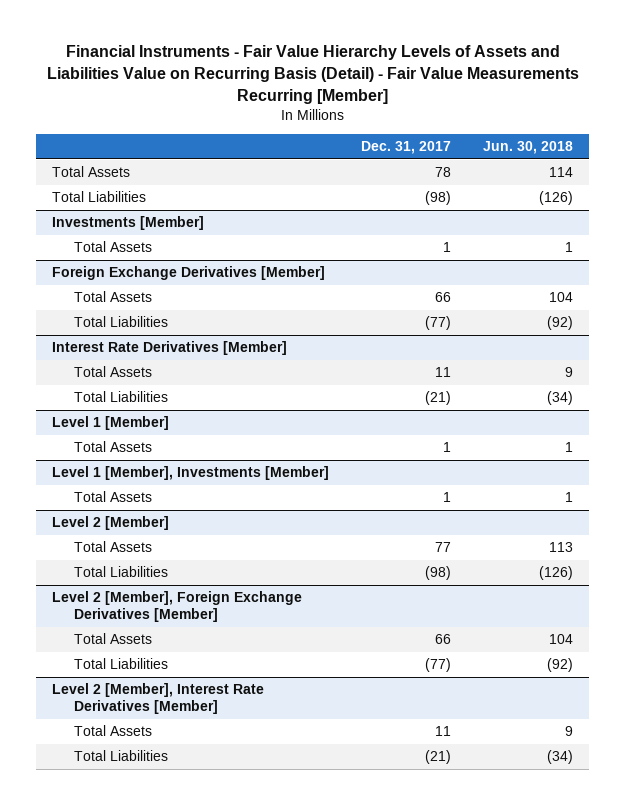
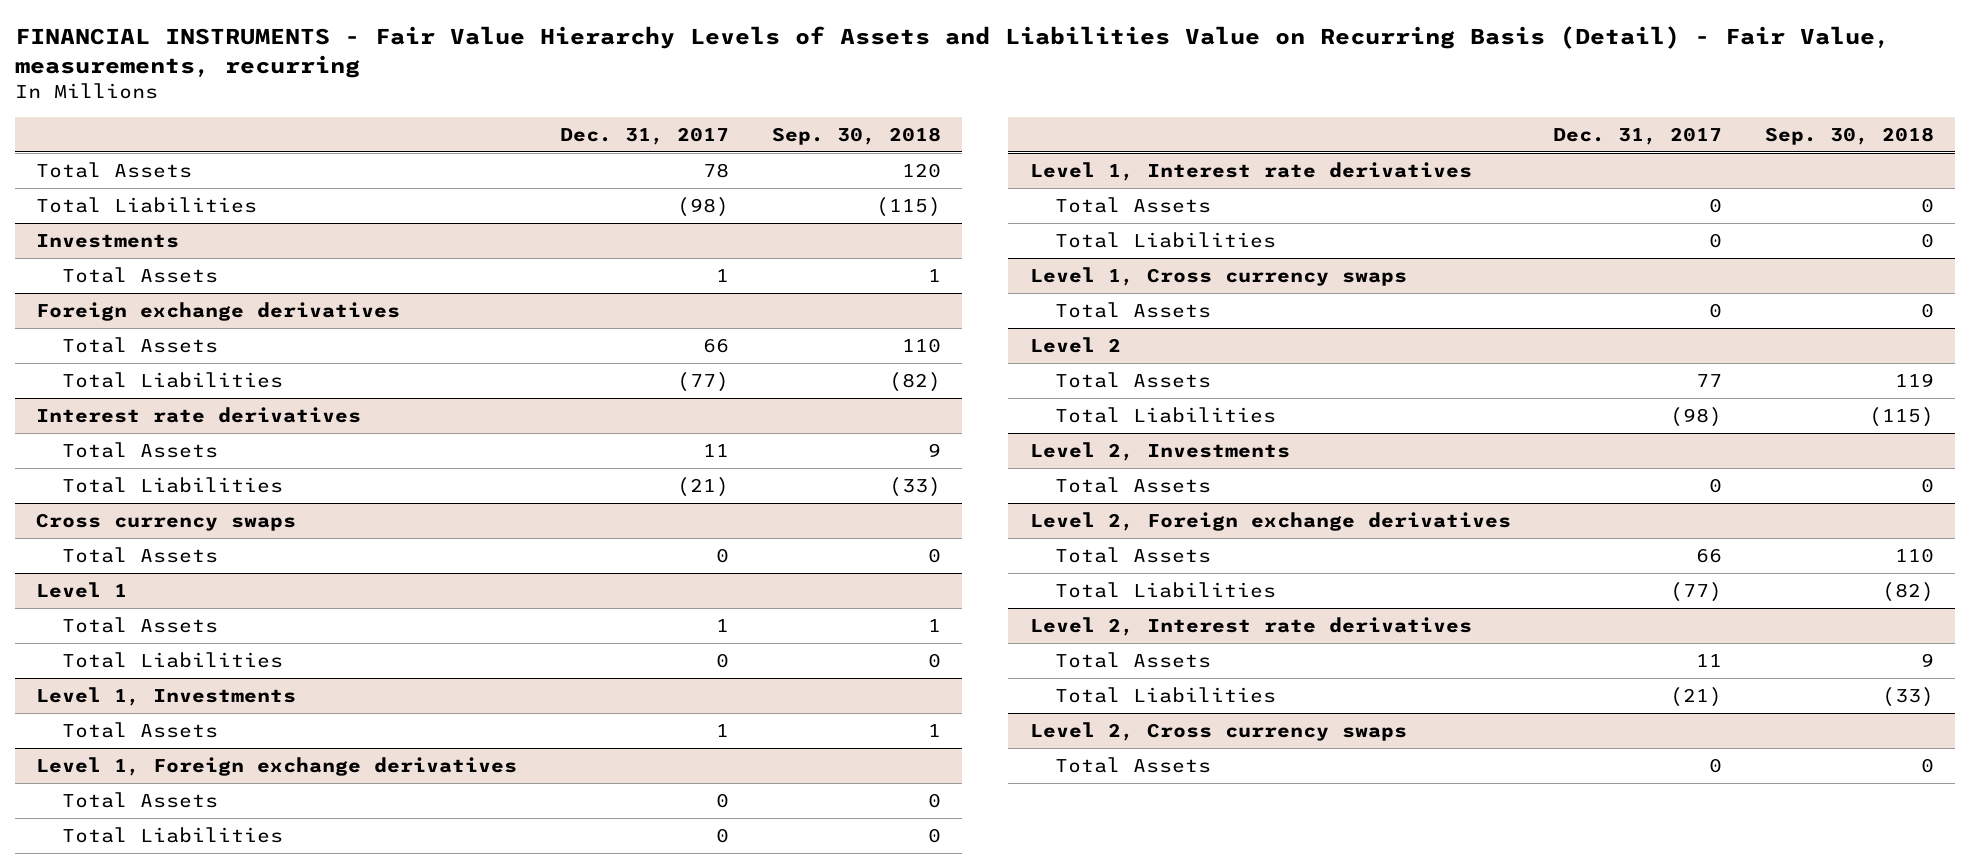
- Financial Instruments - Fair Value Hierarchy Levels of Assets and Liabilities Value on Recurring Basis (Detail) - Fair Value Measurements Recurring [Member]
+ FINANCIAL INSTRUMENTS - Fair Value Hierarchy Levels of Assets and Liabilities Value on Recurring Basis (Detail) - Fair Value, measurements, recurring
- | Dec. 31, 2017 | Jun. 30, 2018
+ | Dec. 31, 2017 | Sep. 30, 2018
- Investments [Member]
+ Investments
- Foreign Exchange Derivatives [Member]
+ Foreign exchange derivatives
- Interest Rate Derivatives [Member]
+ Interest rate derivatives
- Level 1 [Member]
+ Cross currency swaps
+ Total Assets | 0 | 0
+ Level 1
- Level 1 [Member], Investments [Member]
+ Total Liabilities | 0 | 0
+ Level 1, Investments
- Level 2 [Member]
+ Level 1, Foreign exchange derivatives
+ Total Assets | 0 | 0
+ Total Liabilities | 0 | 0
+ Level 1, Interest rate derivatives
+ Total Assets | 0 | 0
+ Total Liabilities | 0 | 0
+ Level 1, Cross currency swaps
+ Total Assets | 0 | 0
+ Level 2
- Level 2 [Member], Foreign Exchange Derivatives [Member]
+ Level 2, Investments
+ Total Assets | 0 | 0
+ Level 2, Foreign exchange derivatives
- Level 2 [Member], Interest Rate Derivatives [Member]
+ Level 2, Interest rate derivatives
+ Level 2, Cross currency swaps
+ Total Assets | 0 | 0

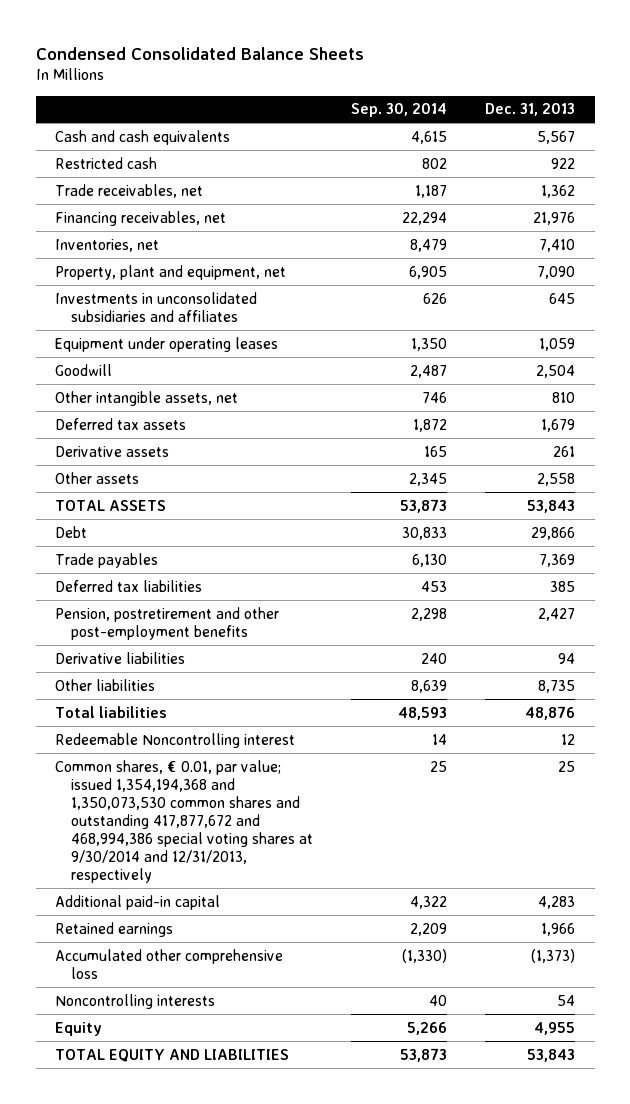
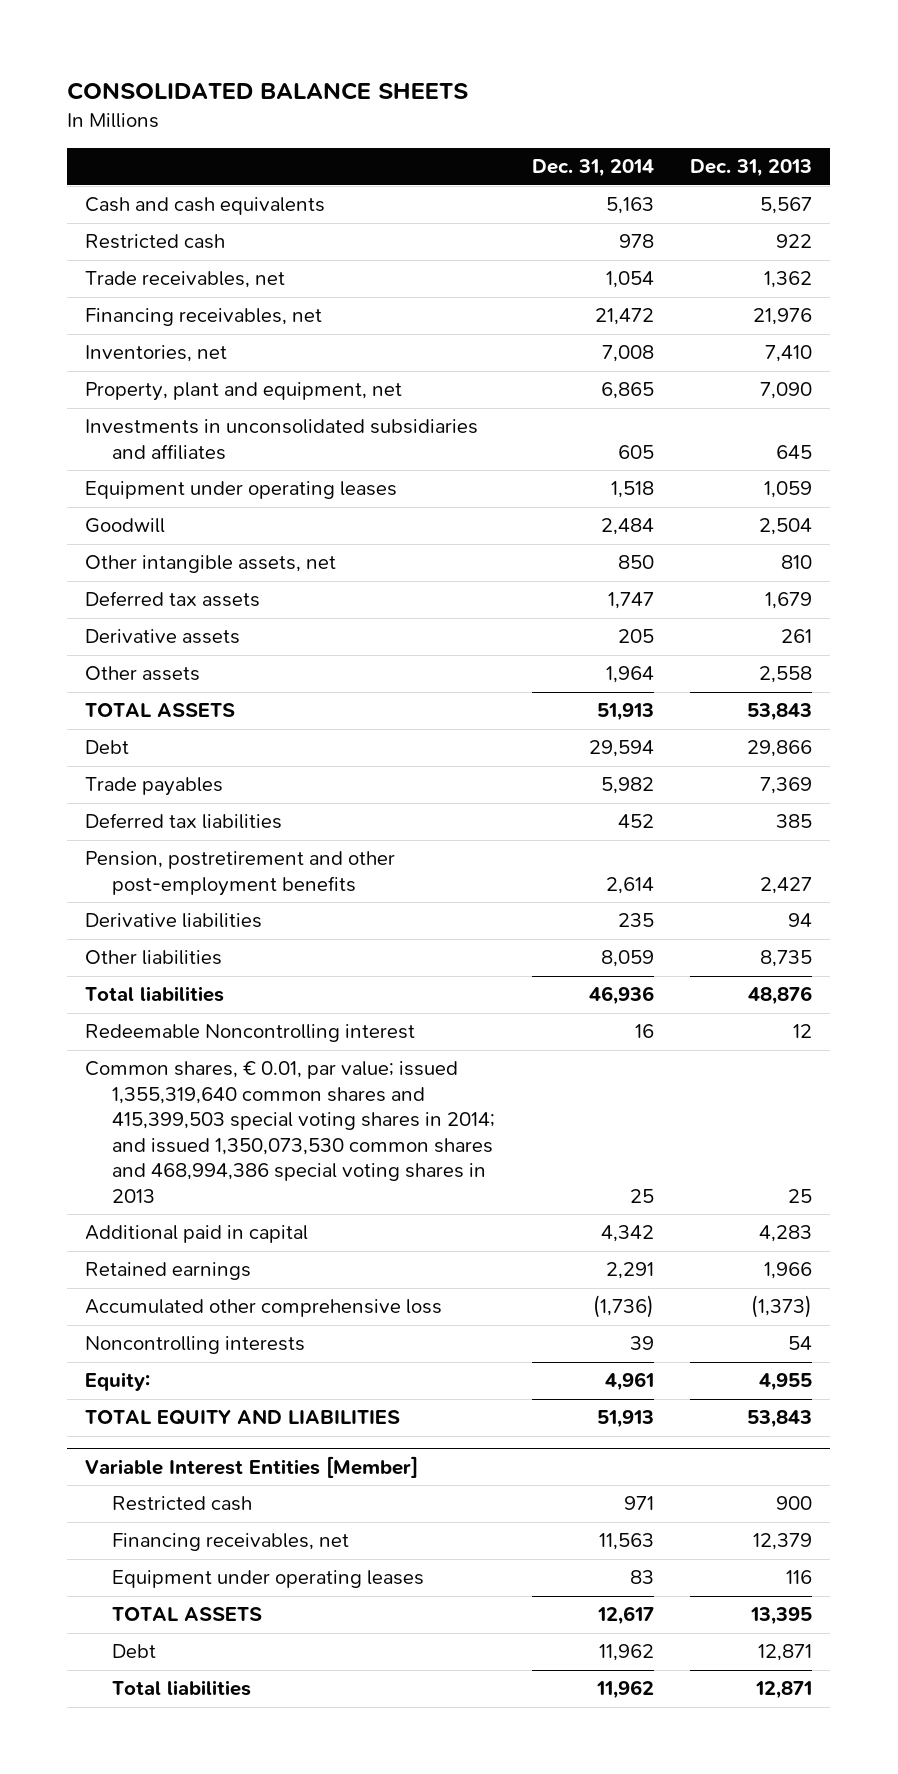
- Condensed Consolidated Balance Sheets
+ CONSOLIDATED BALANCE SHEETS
- | Sep. 30, 2014 | Dec. 31, 2013
+ | Dec. 31, 2014 | Dec. 31, 2013
- Common shares, € 0.01, par value; issued 1,354,194,368 and 1,350,073,530 common shares and outstanding 417,877,672 and 468,994,386 special voting shares at 9/30/2014 and 12/31/2013, respectively | 25 | 25
- Additional paid-in capital | 4,322 | 4,283
+ Common shares, € 0.01, par value; issued 1,355,319,640 common shares and 415,399,503 special voting shares in 2014; and issued 1,350,073,530 common shares and 468,994,386 special voting shares in 2013 | 25 | 25
+ Additional paid in capital | 4,342 | 4,283
- Equity | 5,266 | 4,955
+ Equity: | 4,961 | 4,955
+ Variable Interest Entities [Member]
+ Restricted cash | 971 | 900
+ Financing receivables, net | 11,563 | 12,379
+ Equipment under operating leases | 83 | 116
+ TOTAL ASSETS | 12,617 | 13,395
+ Debt | 11,962 | 12,871
+ Total liabilities | 11,962 | 12,871

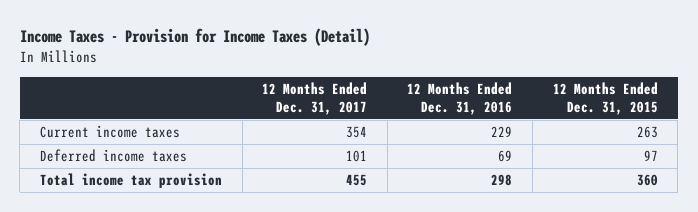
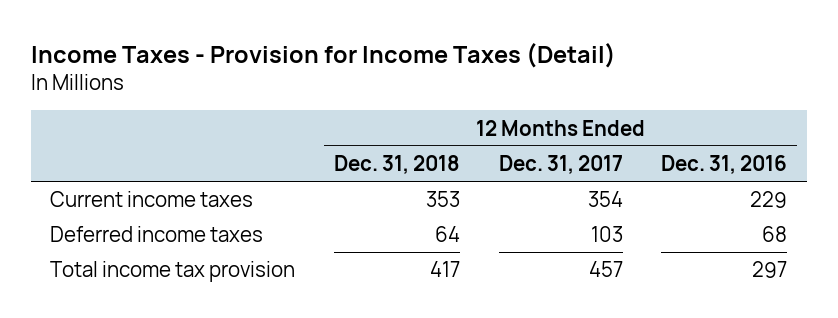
- | 12 Months Ended Dec. 31, 2017 | 12 Months Ended Dec. 31, 2016 | 12 Months Ended Dec. 31, 2015
+ | 12 Months Ended Dec. 31, 2018 | 12 Months Ended Dec. 31, 2017 | 12 Months Ended Dec. 31, 2016
- Deferred income taxes | 101 | 69 | 97
- Total income tax provision | 455 | 298 | 360
+ Deferred income taxes | 64 | 103 | 68
+ Total income tax provision | 417 | 457 | 297

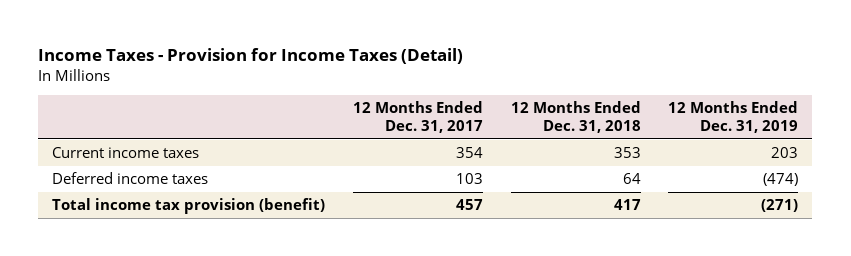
- | 12 Months Ended Dec. 31, 2018 | 12 Months Ended Dec. 31, 2017 | 12 Months Ended Dec. 31, 2016
+ | 12 Months Ended Dec. 31, 2017 | 12 Months Ended Dec. 31, 2018 | 12 Months Ended Dec. 31, 2019
- Total income tax provision | 417 | 457 | 297
+ Total income tax provision (benefit) | 457 | 417 | (271)

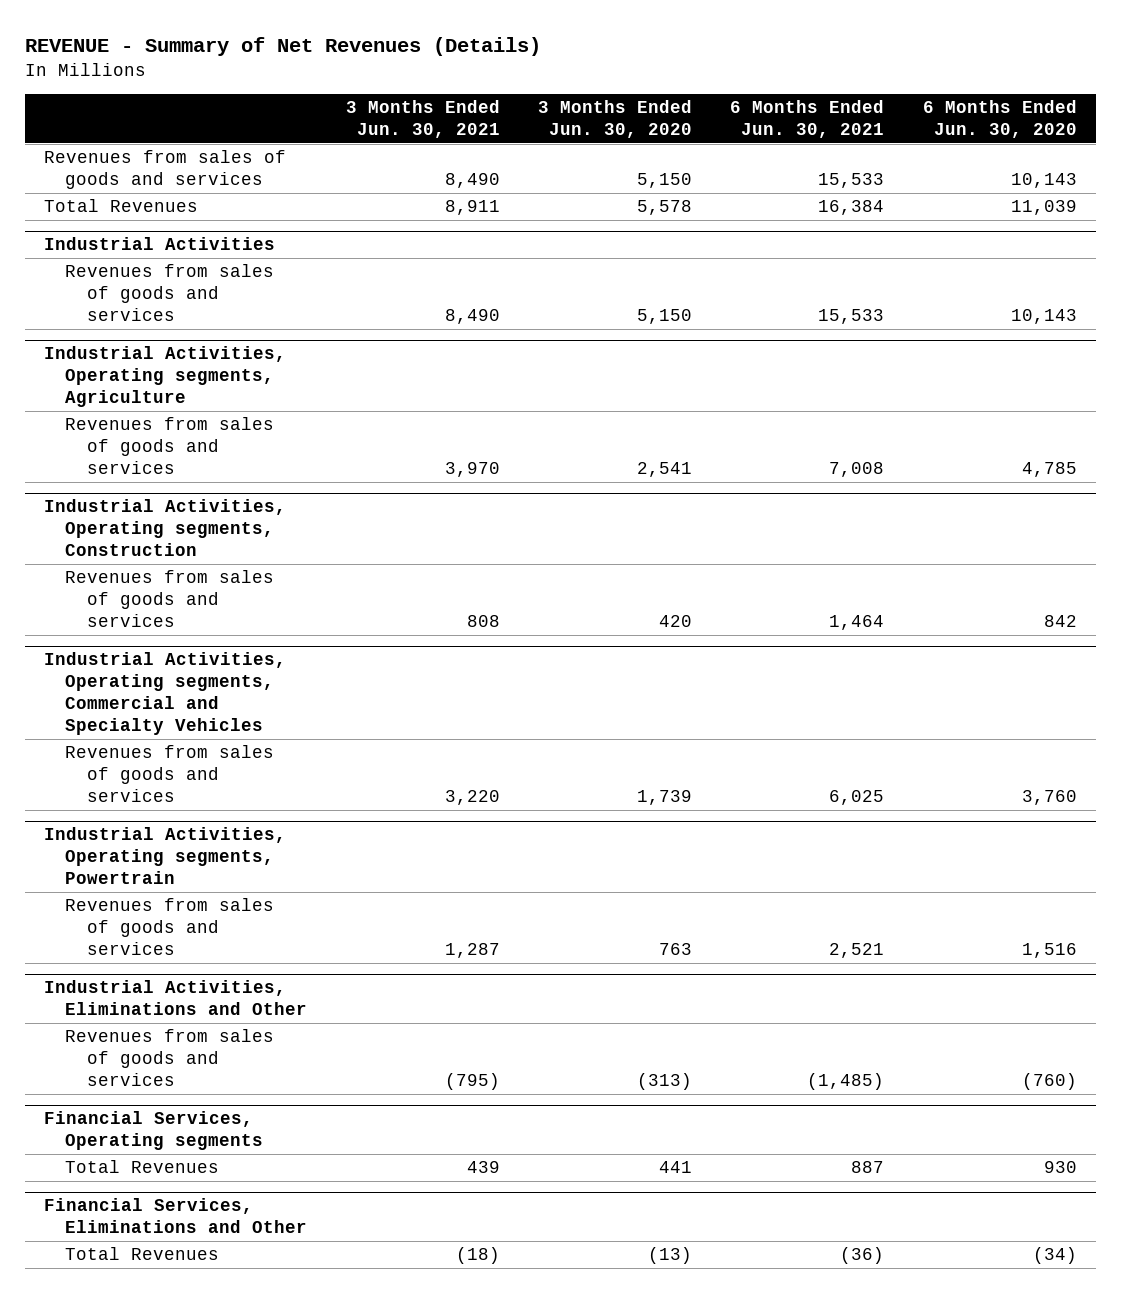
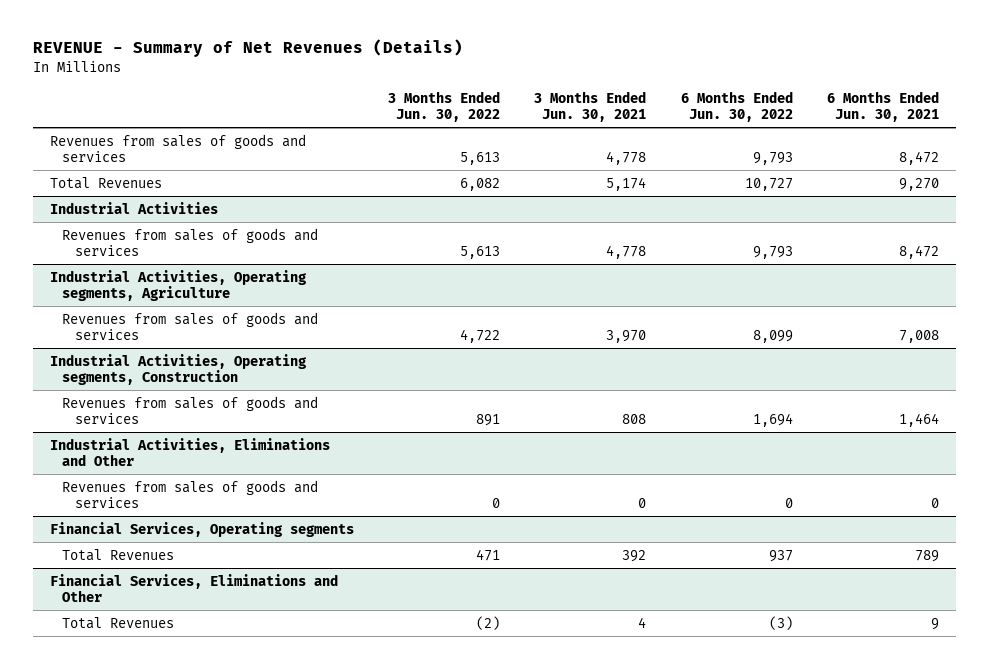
- | 3 Months Ended Jun. 30, 2021 | 3 Months Ended Jun. 30, 2020 | 6 Months Ended Jun. 30, 2021 | 6 Months Ended Jun. 30, 2020
+ | 3 Months Ended Jun. 30, 2022 | 3 Months Ended Jun. 30, 2021 | 6 Months Ended Jun. 30, 2022 | 6 Months Ended Jun. 30, 2021
- Revenues from sales of goods and services | 8,490 | 5,150 | 15,533 | 10,143
- Total Revenues | 8,911 | 5,578 | 16,384 | 11,039
+ Revenues from sales of goods and services | 5,613 | 4,778 | 9,793 | 8,472
+ Total Revenues | 6,082 | 5,174 | 10,727 | 9,270
@ Industrial Activities
- Revenues from sales of goods and services | 8,490 | 5,150 | 15,533 | 10,143
+ Revenues from sales of goods and services | 5,613 | 4,778 | 9,793 | 8,472
- Industrial Activities, Operating segments, Commercial and Specialty Vehicles
- Revenues from sales of goods and services | 3,220 | 1,739 | 6,025 | 3,760
- Industrial Activities, Operating segments, Powertrain
- Revenues from sales of goods and services | 1,287 | 763 | 2,521 | 1,516
@ Industrial Activities, Eliminations and Other
- Revenues from sales of goods and services | (795) | (313) | (1,485) | (760)
+ Revenues from sales of goods and services | 0 | 0 | 0 | 0
@ Financial Services, Operating segments
- Total Revenues | 439 | 441 | 887 | 930
+ Total Revenues | 471 | 392 | 937 | 789
@ Financial Services, Eliminations and Other
- Total Revenues | (18) | (13) | (36) | (34)
+ Total Revenues | (2) | 4 | (3) | 9

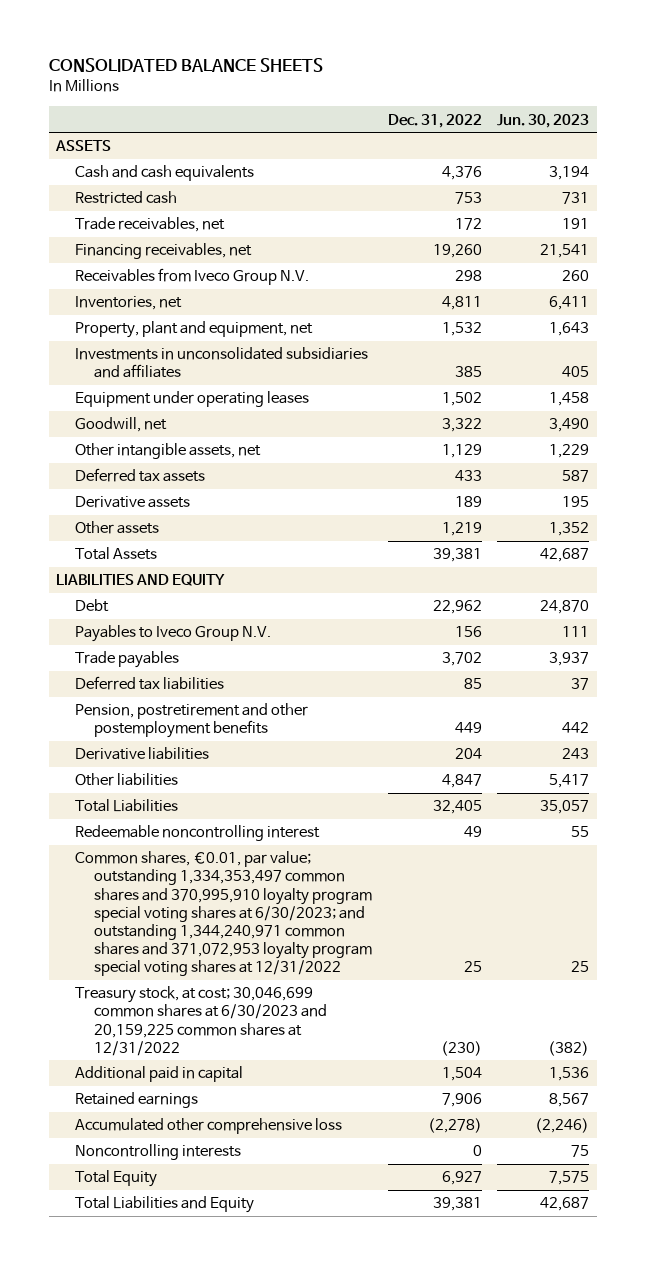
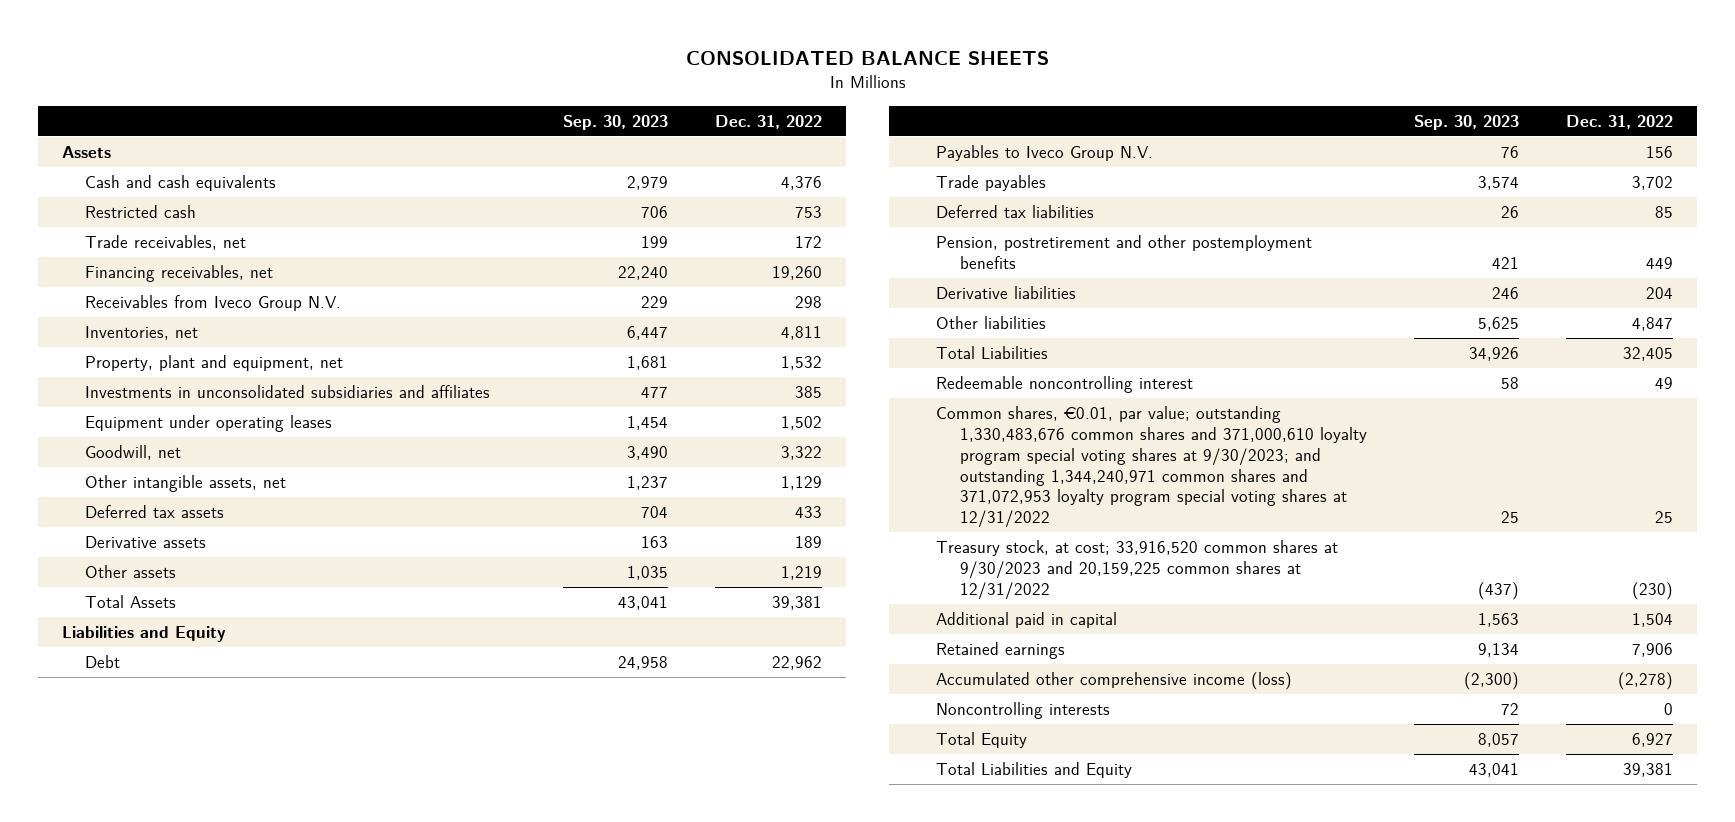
- | Dec. 31, 2022 | Jun. 30, 2023
+ | Sep. 30, 2023 | Dec. 31, 2022
- ASSETS
+ Assets
- LIABILITIES AND EQUITY
+ Liabilities and Equity
- Common shares, €0.01, par value; outstanding 1,334,353,497 common shares and 370,995,910 loyalty program special voting shares at 6/30/2023; and outstanding 1,344,240,971 common shares and 371,072,953 loyalty program special voting shares at 12/31/2022 | 25 | 25
- Treasury stock, at cost; 30,046,699 common shares at 6/30/2023 and 20,159,225 common shares at 12/31/2022 | (230) | (382)
+ Common shares, €0.01, par value; outstanding 1,330,483,676 common shares and 371,000,610 loyalty program special voting shares at 9/30/2023; and outstanding 1,344,240,971 common shares and 371,072,953 loyalty program special voting shares at 12/31/2022 | 25 | 25
+ Treasury stock, at cost; 33,916,520 common shares at 9/30/2023 and 20,159,225 common shares at 12/31/2022 | (437) | (230)
- Accumulated other comprehensive loss | (2,278) | (2,246)
+ Accumulated other comprehensive income (loss) | (2,300) | (2,278)

